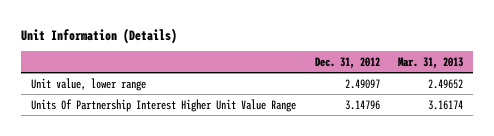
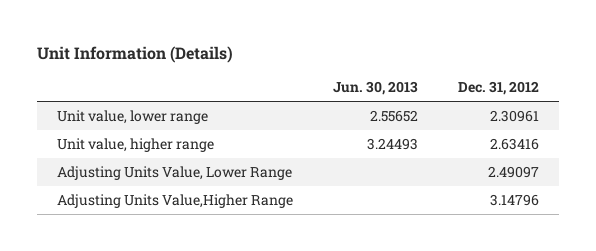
- | Dec. 31, 2012 | Mar. 31, 2013
+ | Jun. 30, 2013 | Dec. 31, 2012
- Unit value, lower range | 2.49097 | 2.49652
- Units Of Partnership Interest Higher Unit Value Range | 3.14796 | 3.16174
+ Unit value, lower range | 2.55652 | 2.30961
+ Unit value, higher range | 3.24493 | 2.63416
+ Adjusting Units Value, Lower Range | | 2.49097
+ Adjusting Units Value,Higher Range | | 3.14796

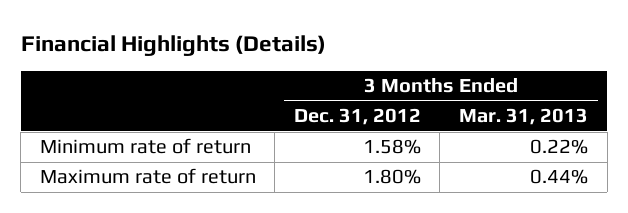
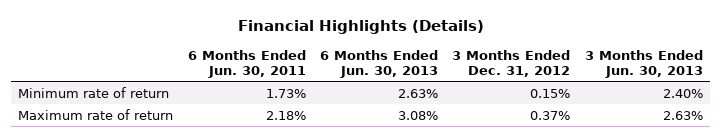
- | 3 Months Ended Dec. 31, 2012 | 3 Months Ended Mar. 31, 2013
+ | 6 Months Ended Jun. 30, 2011 | 6 Months Ended Jun. 30, 2013 | 3 Months Ended Dec. 31, 2012 | 3 Months Ended Jun. 30, 2013
- Minimum rate of return | 1.58% | 0.22%
- Maximum rate of return | 1.80% | 0.44%
+ Minimum rate of return | 1.73% | 2.63% | 0.15% | 2.40%
+ Maximum rate of return | 2.18% | 3.08% | 0.37% | 2.63%

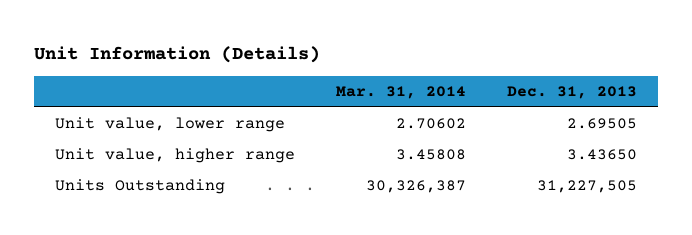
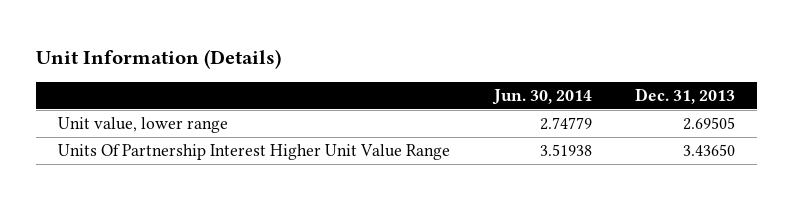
- | Mar. 31, 2014 | Dec. 31, 2013
+ | Jun. 30, 2014 | Dec. 31, 2013
- Unit value, higher range | 3.45808 | 3.43650
- Units Outstanding | 30,326,387 | 31,227,505
+ Units Of Partnership Interest Higher Unit Value Range | 3.51938 | 3.43650

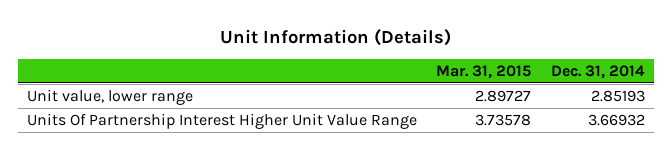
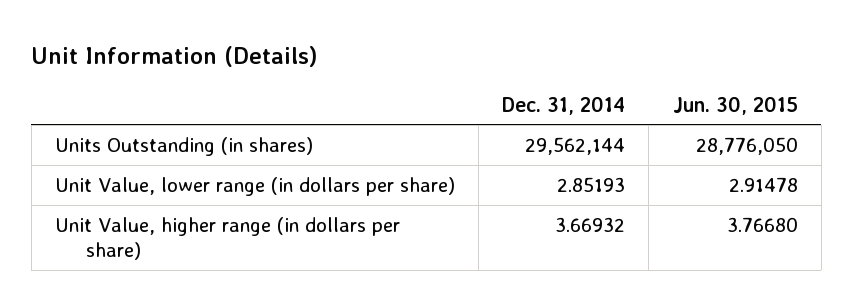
- | Mar. 31, 2015 | Dec. 31, 2014
+ | Dec. 31, 2014 | Jun. 30, 2015
- Unit value, lower range | 2.89727 | 2.85193
- Units Of Partnership Interest Higher Unit Value Range | 3.73578 | 3.66932
+ Units Outstanding (in shares) | 29,562,144 | 28,776,050
+ Unit Value, lower range (in dollars per share) | 2.85193 | 2.91478
+ Unit Value, higher range (in dollars per share) | 3.66932 | 3.76680

